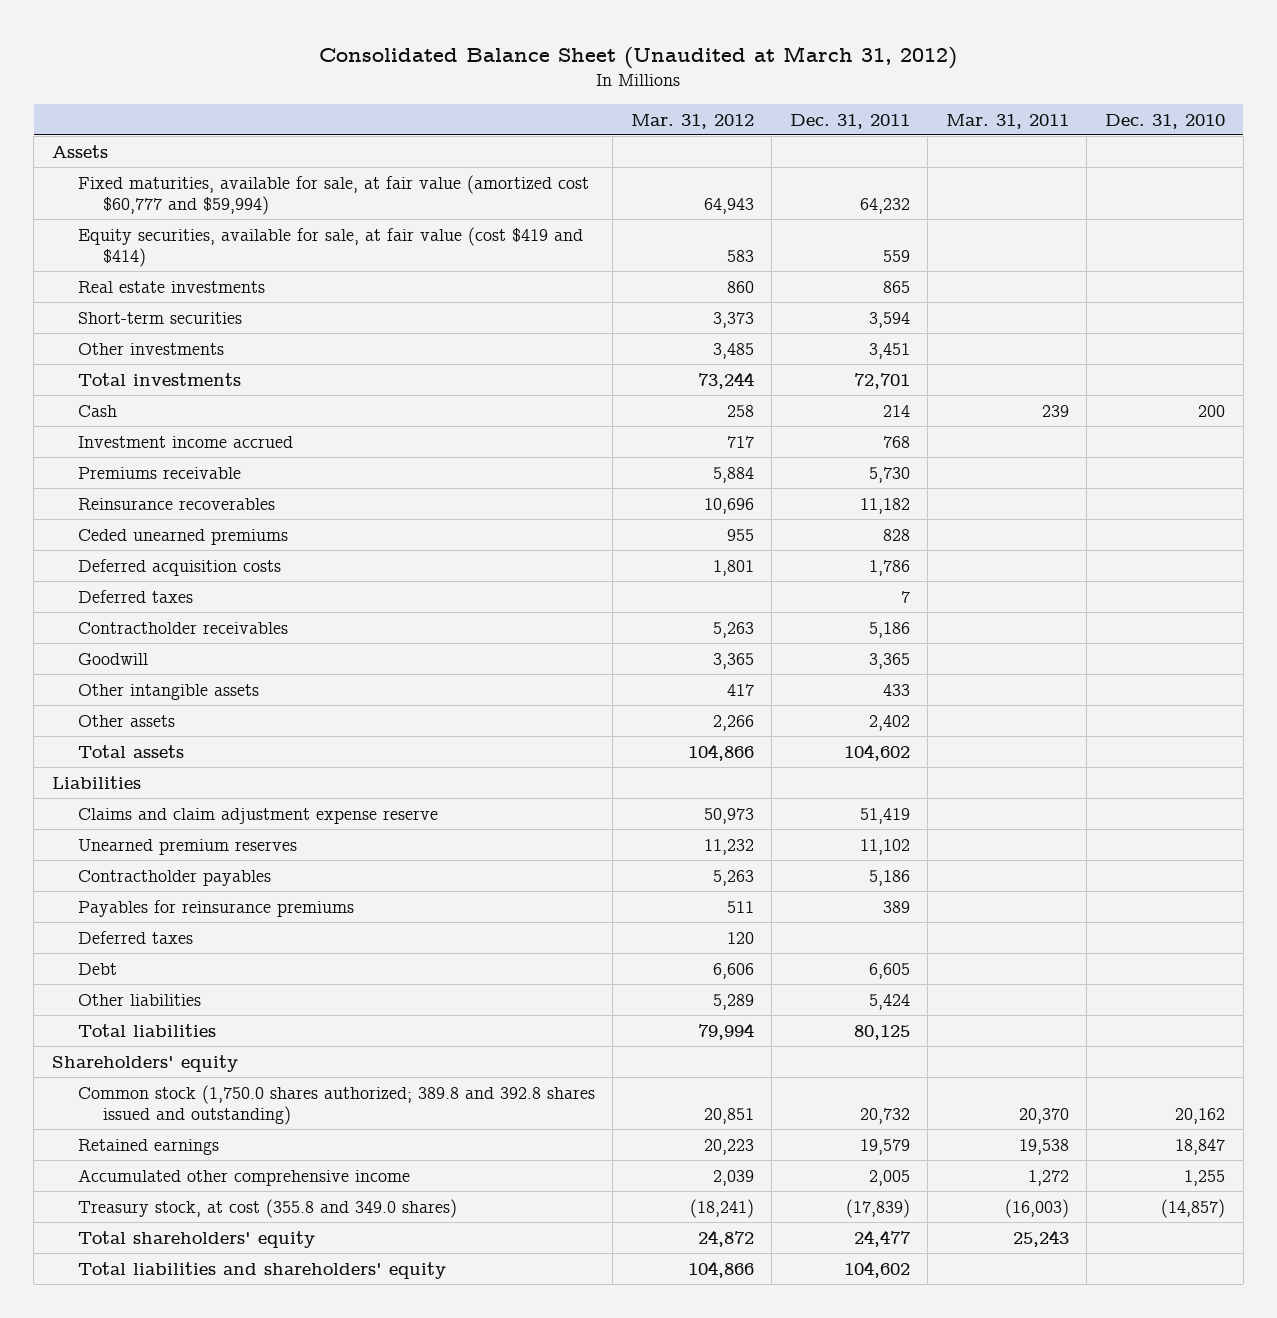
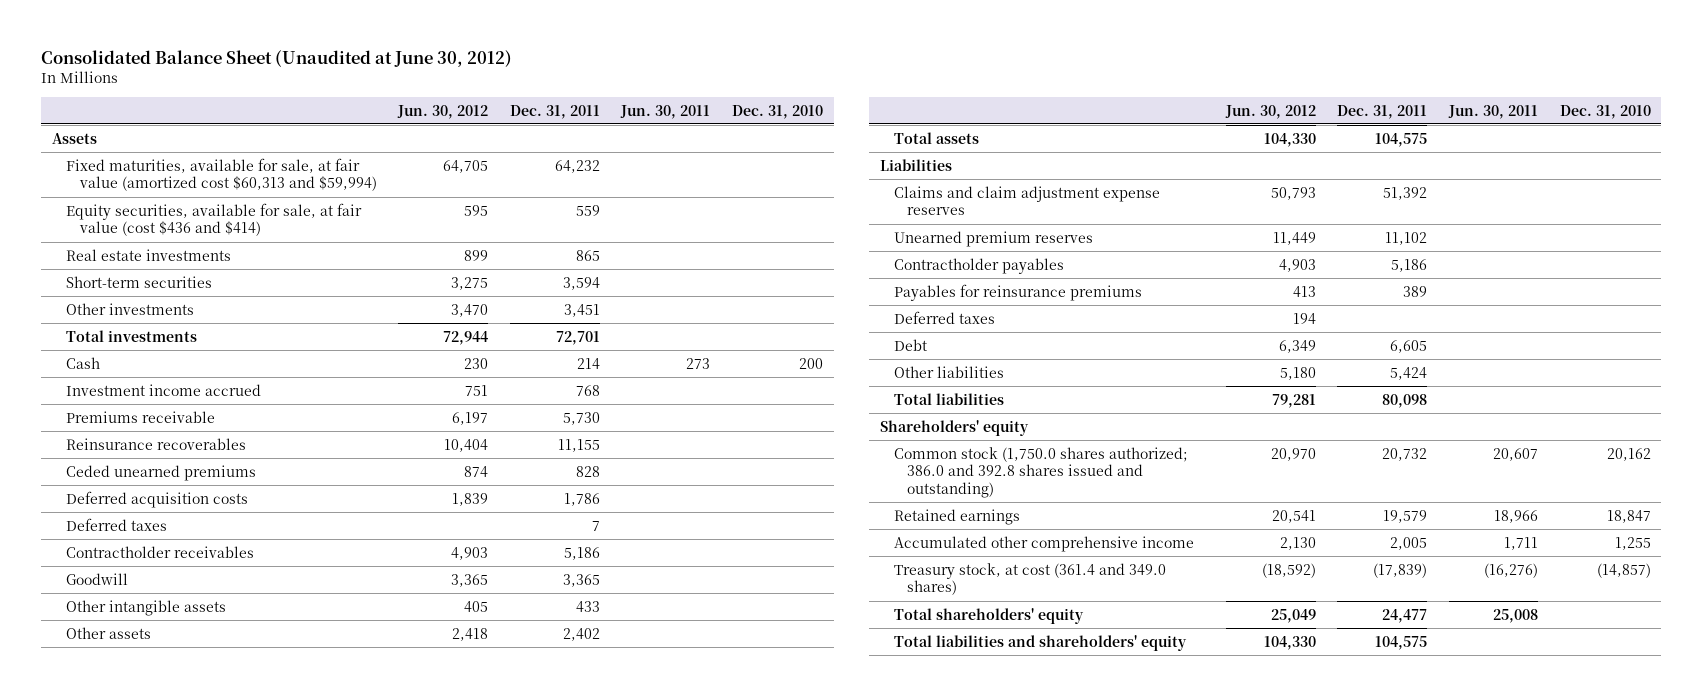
- Consolidated Balance Sheet (Unaudited at March 31, 2012)
+ Consolidated Balance Sheet (Unaudited at June 30, 2012)
- | Mar. 31, 2012 | Dec. 31, 2011 | Mar. 31, 2011 | Dec. 31, 2010
+ | Jun. 30, 2012 | Dec. 31, 2011 | Jun. 30, 2011 | Dec. 31, 2010
- Fixed maturities, available for sale, at fair value (amortized cost $60,777 and $59,994) | 64,943 | 64,232 | |
- Equity securities, available for sale, at fair value (cost $419 and $414) | 583 | 559 | |
+ Fixed maturities, available for sale, at fair value (amortized cost $60,313 and $59,994) | 64,705 | 64,232 | |
+ Equity securities, available for sale, at fair value (cost $436 and $414) | 595 | 559 | |
- Reinsurance recoverables | 10,696 | 11,182 | |
+ Reinsurance recoverables | 10,404 | 11,155 | |
- Total assets | 104,866 | 104,602 | |
+ Total assets | 104,330 | 104,575 | |
- Claims and claim adjustment expense reserve | 50,973 | 51,419 | |
+ Claims and claim adjustment expense reserves | 50,793 | 51,392 | |
- Total liabilities | 79,994 | 80,125 | |
+ Total liabilities | 79,281 | 80,098 | |
- Common stock (1,750.0 shares authorized; 389.8 and 392.8 shares issued and outstanding) | 20,851 | 20,732 | 20,370 | 20,162
+ Common stock (1,750.0 shares authorized; 386.0 and 392.8 shares issued and outstanding) | 20,970 | 20,732 | 20,607 | 20,162
- Treasury stock, at cost (355.8 and 349.0 shares) | (18,241) | (17,839) | (16,003) | (14,857)
+ Treasury stock, at cost (361.4 and 349.0 shares) | (18,592) | (17,839) | (16,276) | (14,857)
- Total liabilities and shareholders' equity | 104,866 | 104,602 | |
+ Total liabilities and shareholders' equity | 104,330 | 104,575 | |

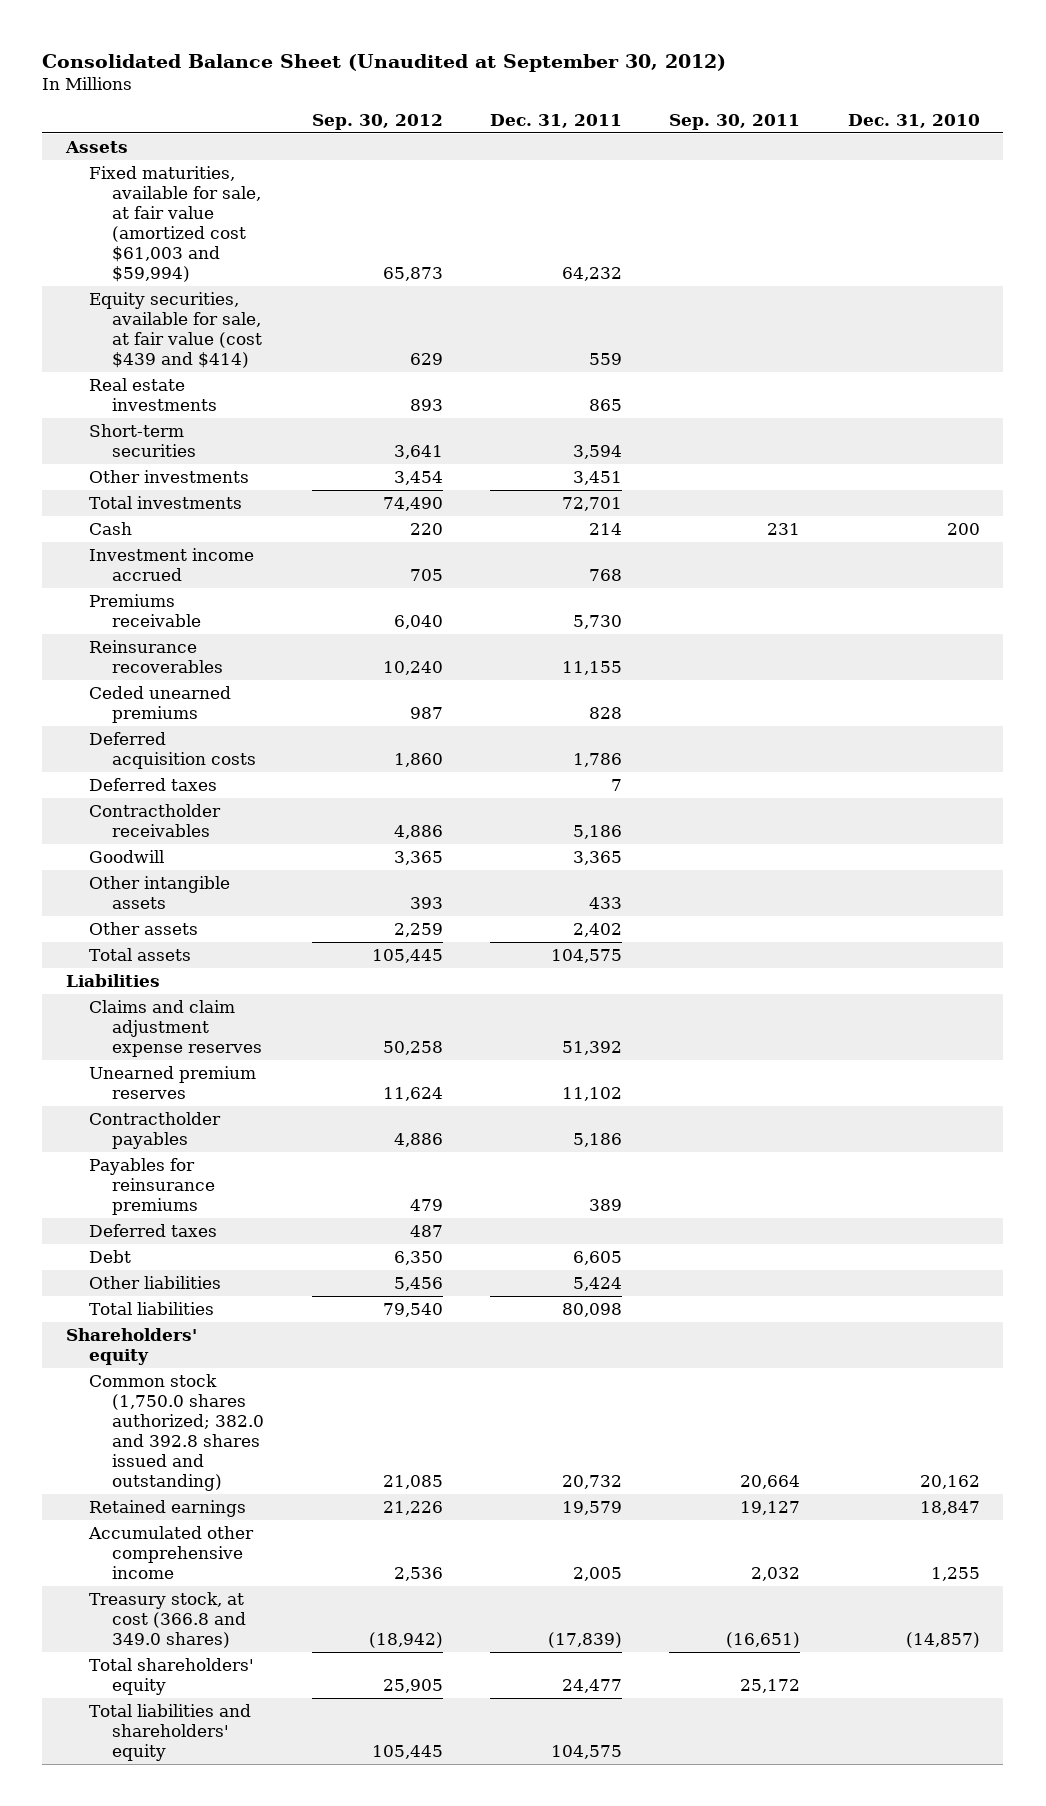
- Consolidated Balance Sheet (Unaudited at June 30, 2012)
+ Consolidated Balance Sheet (Unaudited at September 30, 2012)
- | Jun. 30, 2012 | Dec. 31, 2011 | Jun. 30, 2011 | Dec. 31, 2010
+ | Sep. 30, 2012 | Dec. 31, 2011 | Sep. 30, 2011 | Dec. 31, 2010
- Fixed maturities, available for sale, at fair value (amortized cost $60,313 and $59,994) | 64,705 | 64,232 | |
- Equity securities, available for sale, at fair value (cost $436 and $414) | 595 | 559 | |
+ Fixed maturities, available for sale, at fair value (amortized cost $61,003 and $59,994) | 65,873 | 64,232 | |
+ Equity securities, available for sale, at fair value (cost $439 and $414) | 629 | 559 | |
- Common stock (1,750.0 shares authorized; 386.0 and 392.8 shares issued and outstanding) | 20,970 | 20,732 | 20,607 | 20,162
+ Common stock (1,750.0 shares authorized; 382.0 and 392.8 shares issued and outstanding) | 21,085 | 20,732 | 20,664 | 20,162
- Treasury stock, at cost (361.4 and 349.0 shares) | (18,592) | (17,839) | (16,276) | (14,857)
+ Treasury stock, at cost (366.8 and 349.0 shares) | (18,942) | (17,839) | (16,651) | (14,857)

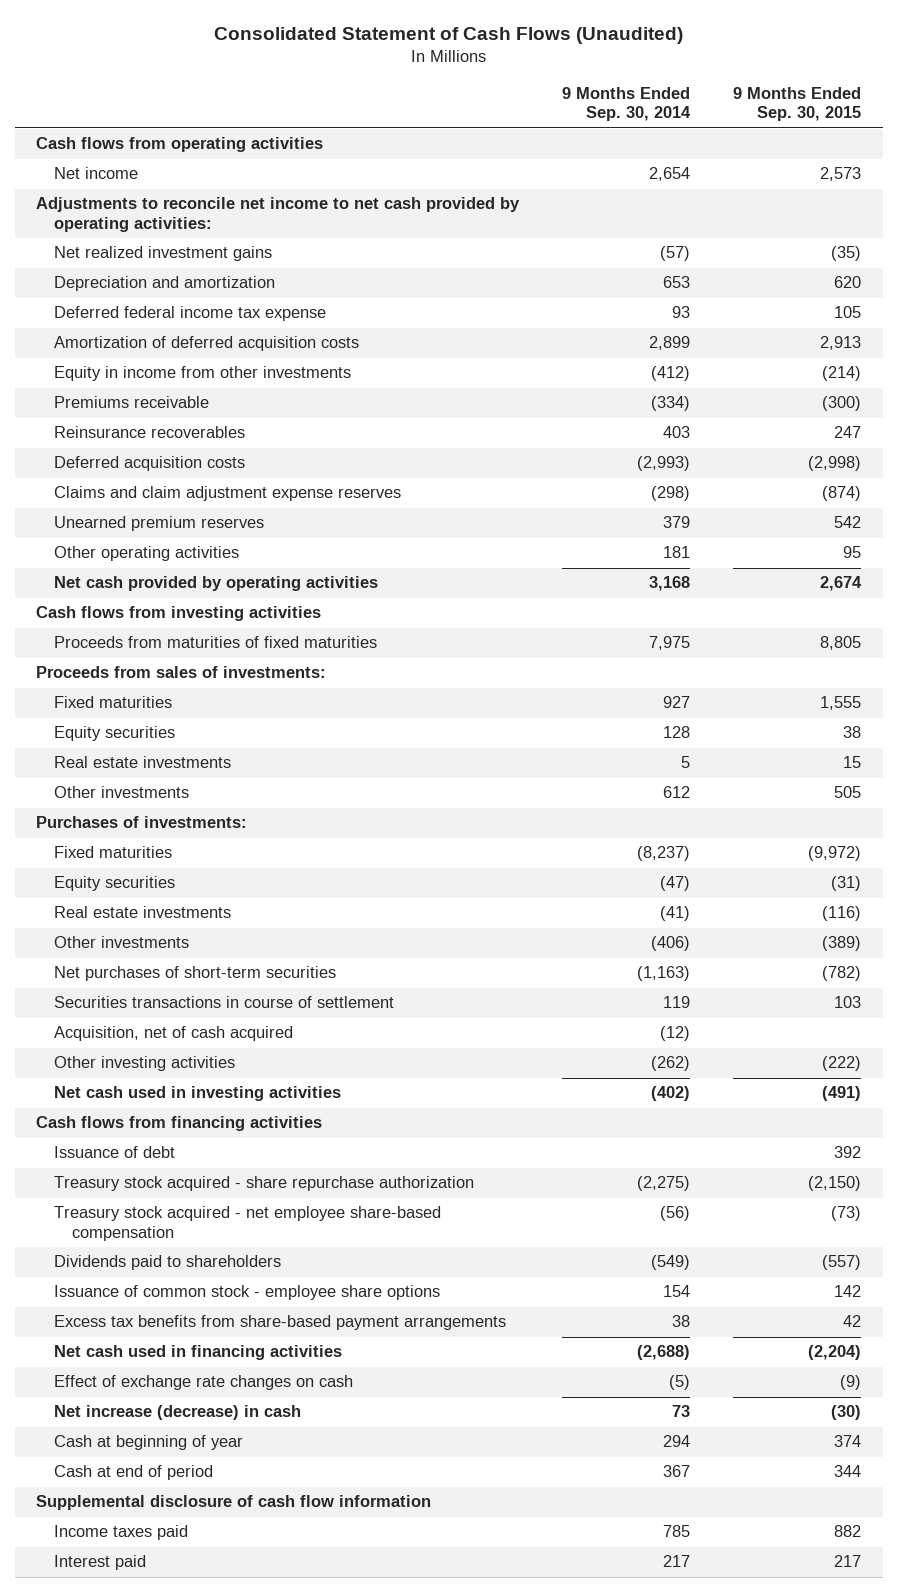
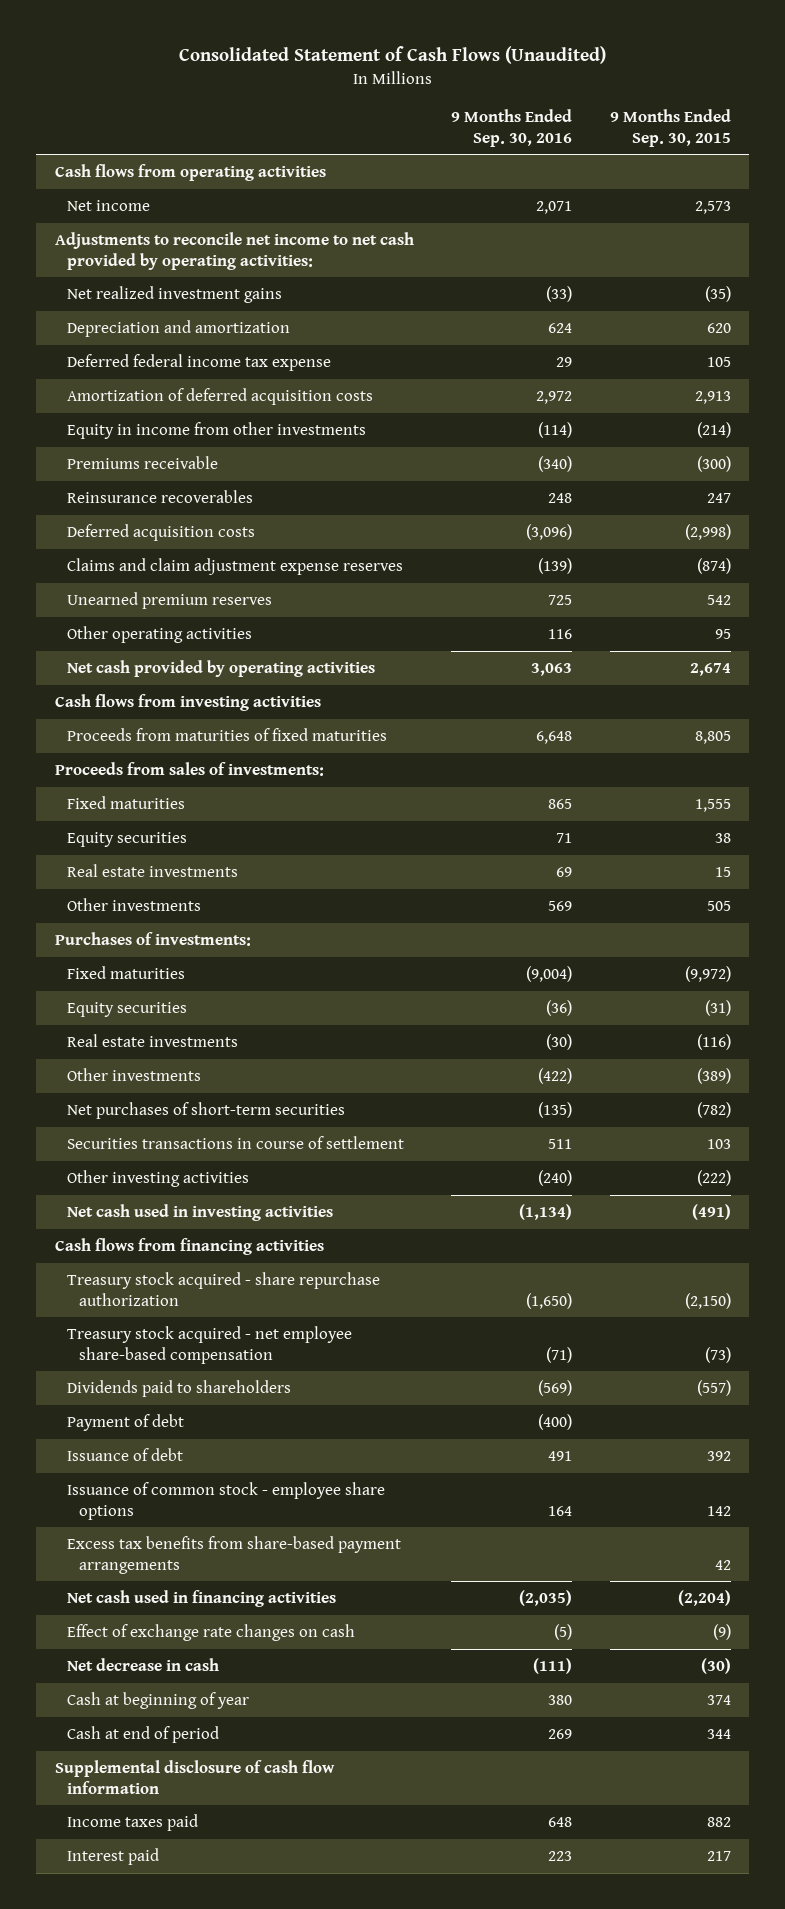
- | 9 Months Ended Sep. 30, 2014 | 9 Months Ended Sep. 30, 2015
+ | 9 Months Ended Sep. 30, 2016 | 9 Months Ended Sep. 30, 2015
- Acquisition, net of cash acquired | (12) |
+ Payment of debt | (400) |
moved down: Issuance of debt | 491 | 392
- Net increase (decrease) in cash | 73 | (30)
+ Net decrease in cash | (111) | (30)

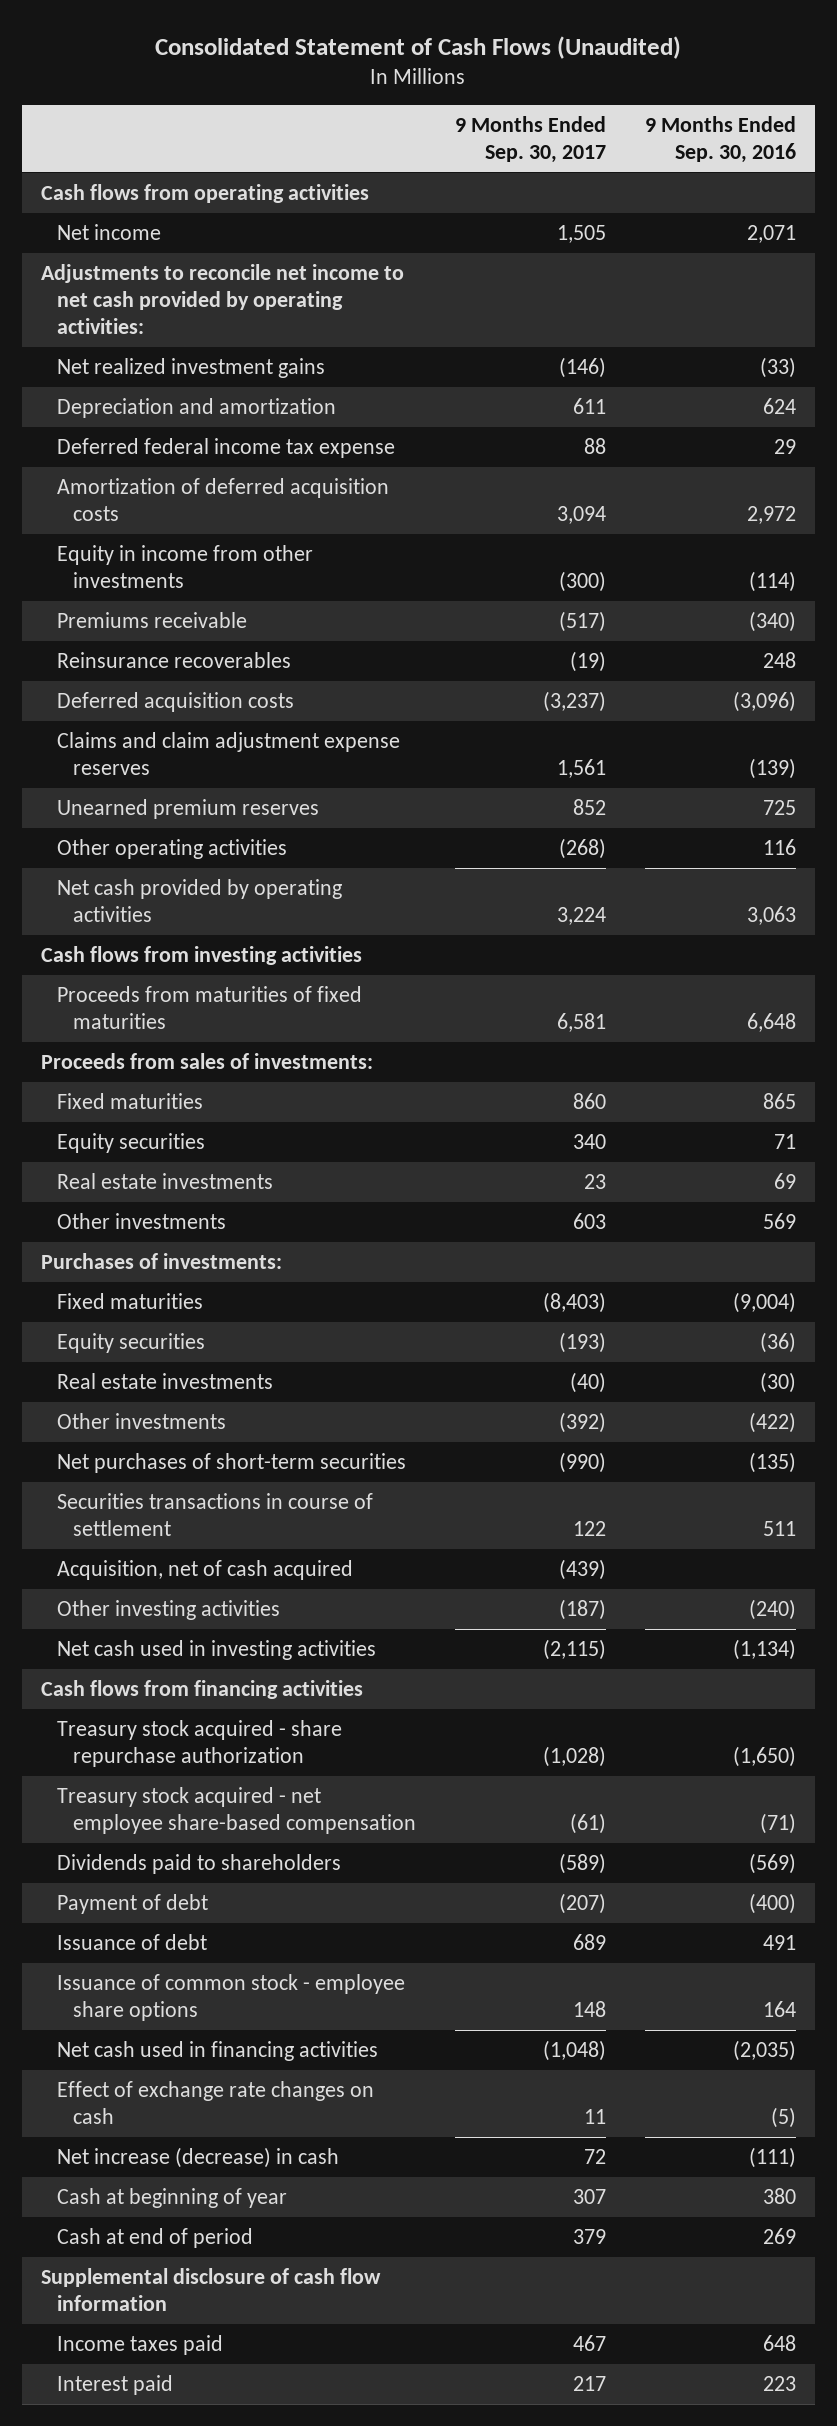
- | 9 Months Ended Sep. 30, 2016 | 9 Months Ended Sep. 30, 2015
+ | 9 Months Ended Sep. 30, 2017 | 9 Months Ended Sep. 30, 2016
+ Acquisition, net of cash acquired | (439) |
- Excess tax benefits from share-based payment arrangements | | 42
- Net decrease in cash | (111) | (30)
+ Net increase (decrease) in cash | 72 | (111)

